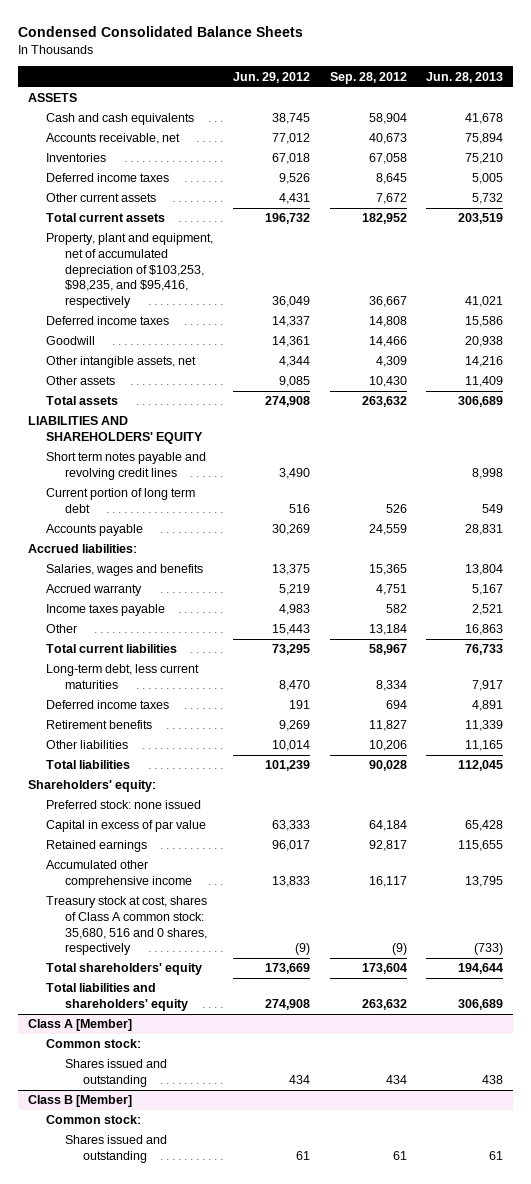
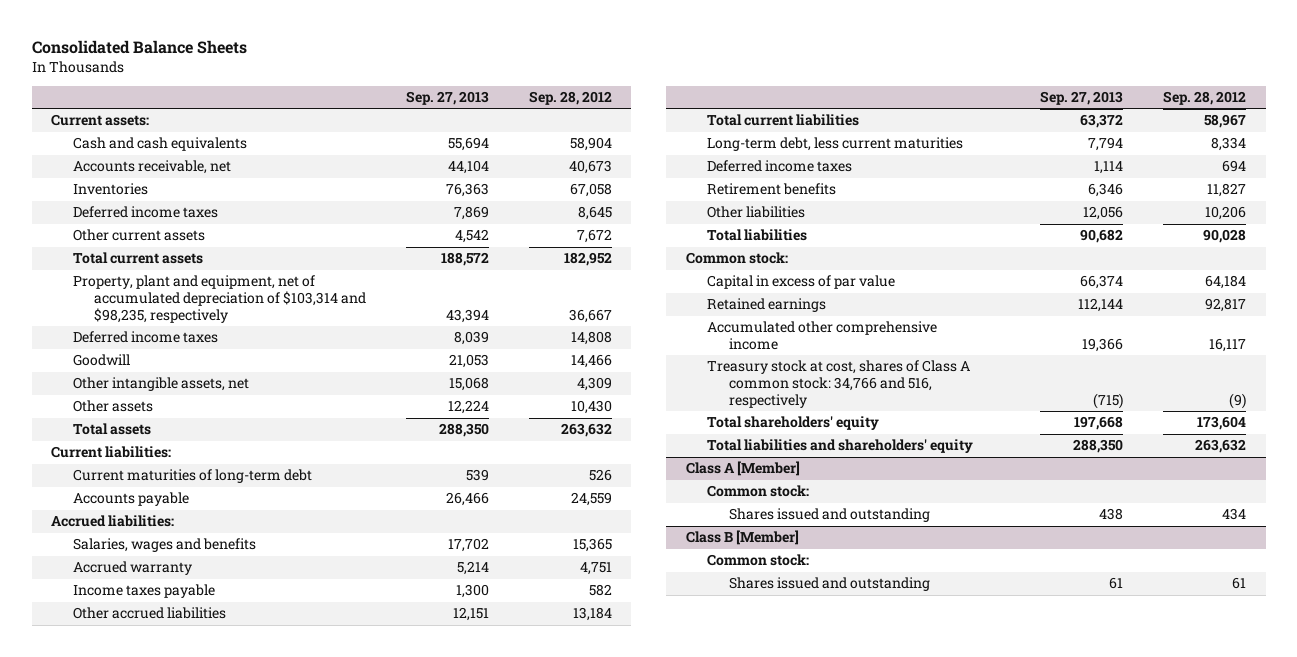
- Condensed Consolidated Balance Sheets
+ Consolidated Balance Sheets
- | Jun. 29, 2012 | Sep. 28, 2012 | Jun. 28, 2013
+ | Sep. 27, 2013 | Sep. 28, 2012
- ASSETS
+ Current assets:
- Property, plant and equipment, net of accumulated depreciation of $103,253, $98,235, and $95,416, respectively | 36,049 | 36,667 | 41,021
+ Property, plant and equipment, net of accumulated depreciation of $103,314 and $98,235, respectively | 43,394 | 36,667
- LIABILITIES AND SHAREHOLDERS' EQUITY
- Short term notes payable and revolving credit lines | 3,490 | | 8,998
- Current portion of long term debt | 516 | 526 | 549
+ Current liabilities:
+ Current maturities of long-term debt | 539 | 526
- Other | 15,443 | 13,184 | 16,863
+ Other accrued liabilities | 12,151 | 13,184
- Shareholders' equity:
- Preferred stock: none issued
+ Common stock:
- Treasury stock at cost, shares of Class A common stock: 35,680, 516 and 0 shares, respectively | (9) | (9) | (733)
+ Treasury stock at cost, shares of Class A common stock: 34,766 and 516, respectively | (715) | (9)

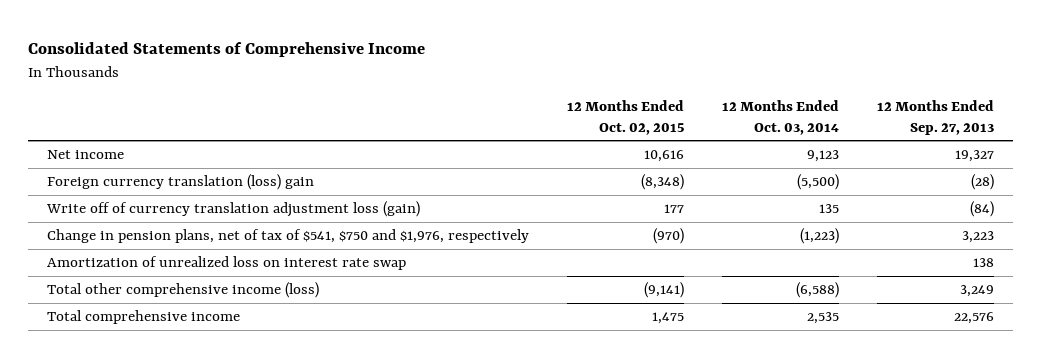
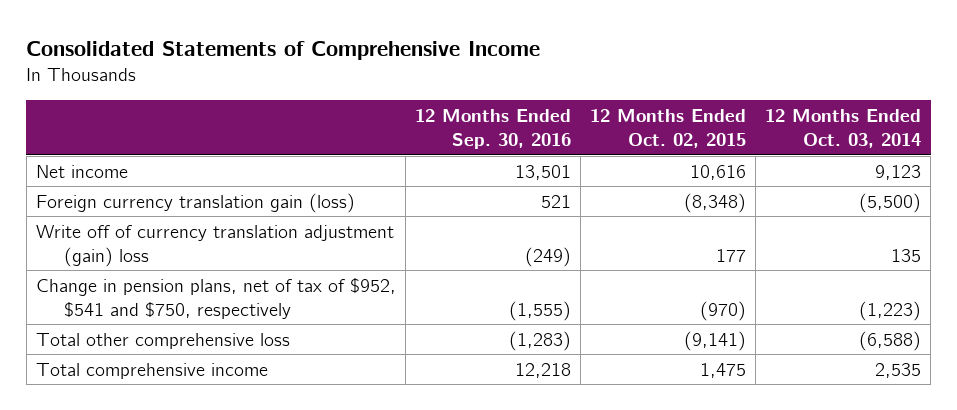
- | 12 Months Ended Oct. 02, 2015 | 12 Months Ended Oct. 03, 2014 | 12 Months Ended Sep. 27, 2013
+ | 12 Months Ended Sep. 30, 2016 | 12 Months Ended Oct. 02, 2015 | 12 Months Ended Oct. 03, 2014
- Foreign currency translation (loss) gain | (8,348) | (5,500) | (28)
- Write off of currency translation adjustment loss (gain) | 177 | 135 | (84)
- Change in pension plans, net of tax of $541, $750 and $1,976, respectively | (970) | (1,223) | 3,223
- Amortization of unrealized loss on interest rate swap | | | 138
- Total other comprehensive income (loss) | (9,141) | (6,588) | 3,249
+ Foreign currency translation gain (loss) | 521 | (8,348) | (5,500)
+ Write off of currency translation adjustment (gain) loss | (249) | 177 | 135
+ Change in pension plans, net of tax of $952, $541 and $750, respectively | (1,555) | (970) | (1,223)
+ Total other comprehensive loss | (1,283) | (9,141) | (6,588)

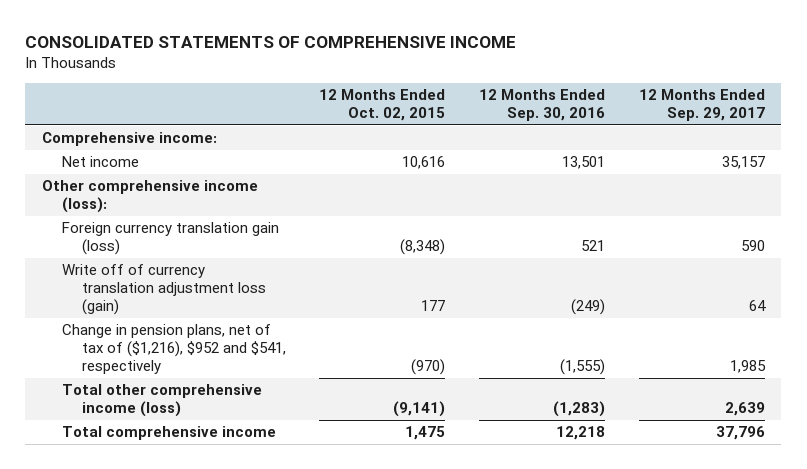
- Consolidated Statements of Comprehensive Income
+ CONSOLIDATED STATEMENTS OF COMPREHENSIVE INCOME
- | 12 Months Ended Sep. 30, 2016 | 12 Months Ended Oct. 02, 2015 | 12 Months Ended Oct. 03, 2014
+ | 12 Months Ended Oct. 02, 2015 | 12 Months Ended Sep. 30, 2016 | 12 Months Ended Sep. 29, 2017
+ Comprehensive income:
+ Other comprehensive income (loss):
- Write off of currency translation adjustment (gain) loss | (249) | 177 | 135
- Change in pension plans, net of tax of $952, $541 and $750, respectively | (1,555) | (970) | (1,223)
- Total other comprehensive loss | (1,283) | (9,141) | (6,588)
+ Write off of currency translation adjustment loss (gain) | 177 | (249) | 64
+ Change in pension plans, net of tax of ($1,216), $952 and $541, respectively | (970) | (1,555) | 1,985
+ Total other comprehensive income (loss) | (9,141) | (1,283) | 2,639

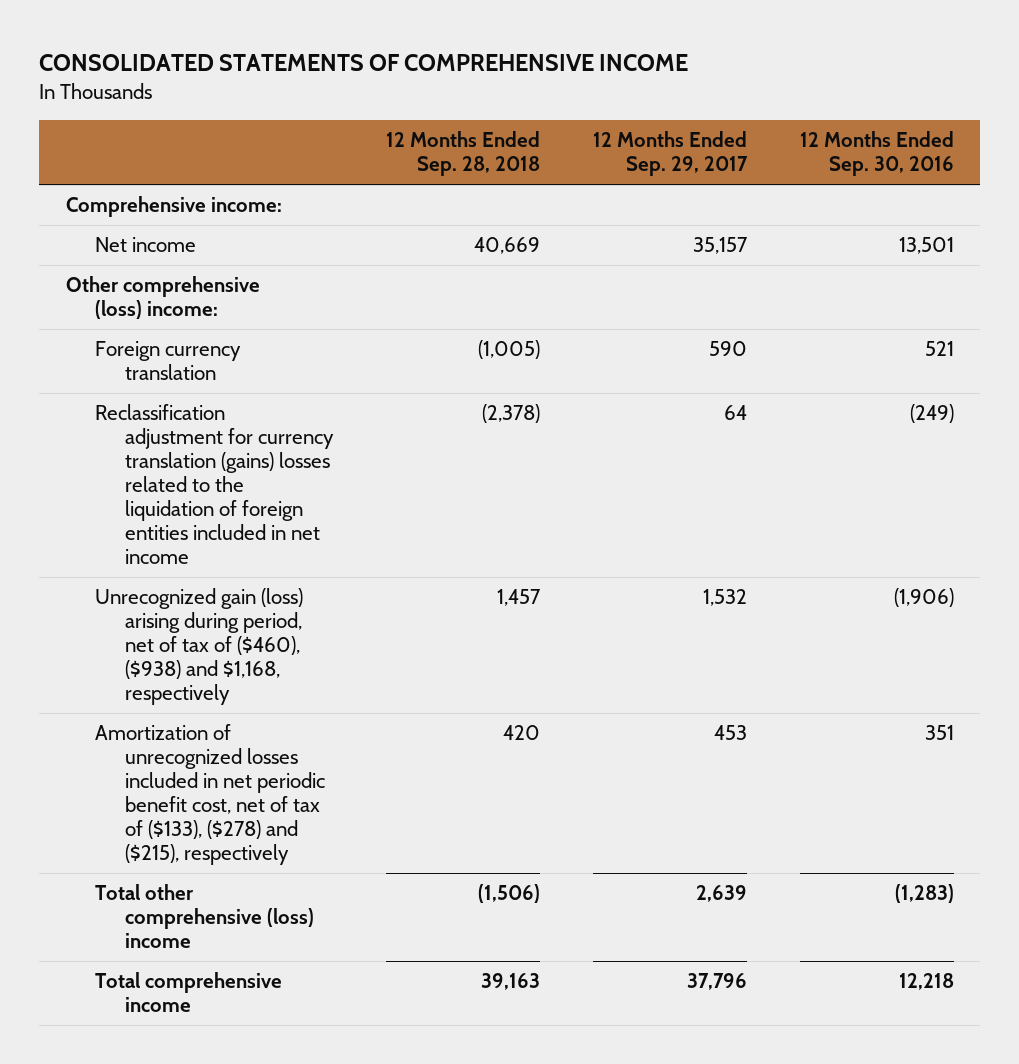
- | 12 Months Ended Oct. 02, 2015 | 12 Months Ended Sep. 30, 2016 | 12 Months Ended Sep. 29, 2017
+ | 12 Months Ended Sep. 28, 2018 | 12 Months Ended Sep. 29, 2017 | 12 Months Ended Sep. 30, 2016
- Other comprehensive income (loss):
- Foreign currency translation gain (loss) | (8,348) | 521 | 590
- Write off of currency translation adjustment loss (gain) | 177 | (249) | 64
- Change in pension plans, net of tax of ($1,216), $952 and $541, respectively | (970) | (1,555) | 1,985
- Total other comprehensive income (loss) | (9,141) | (1,283) | 2,639
+ Other comprehensive (loss) income:
+ Foreign currency translation | (1,005) | 590 | 521
+ Reclassification adjustment for currency translation (gains) losses related to the liquidation of foreign entities included in net income | (2,378) | 64 | (249)
+ Unrecognized gain (loss) arising during period, net of tax of ($460), ($938) and $1,168, respectively | 1,457 | 1,532 | (1,906)
+ Amortization of unrecognized losses included in net periodic benefit cost, net of tax of ($133), ($278) and ($215), respectively | 420 | 453 | 351
+ Total other comprehensive (loss) income | (1,506) | 2,639 | (1,283)

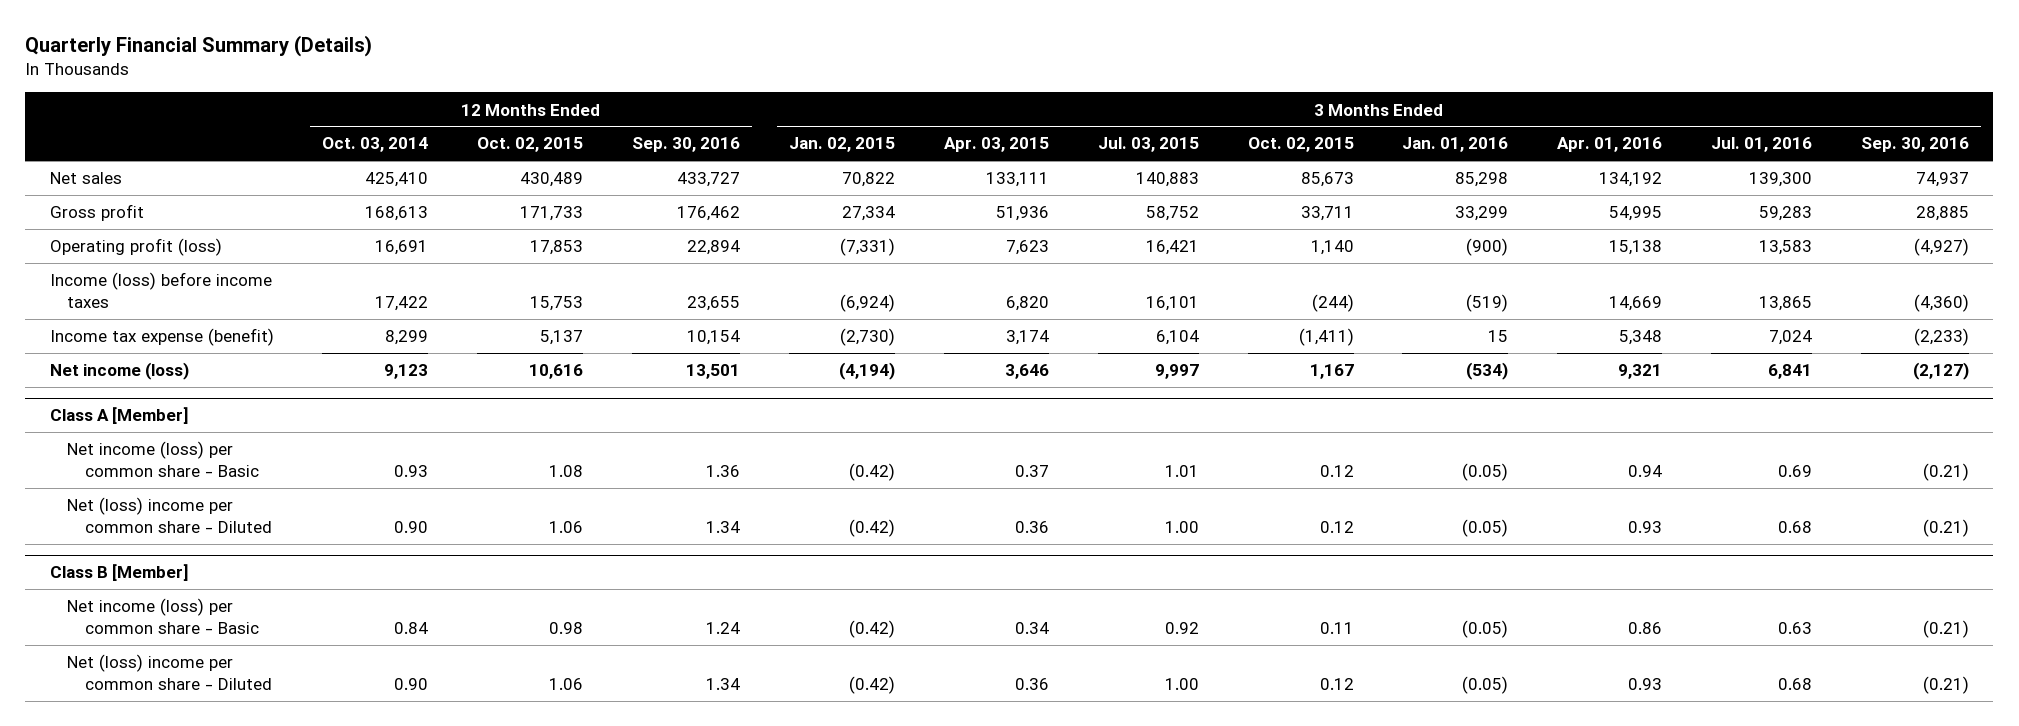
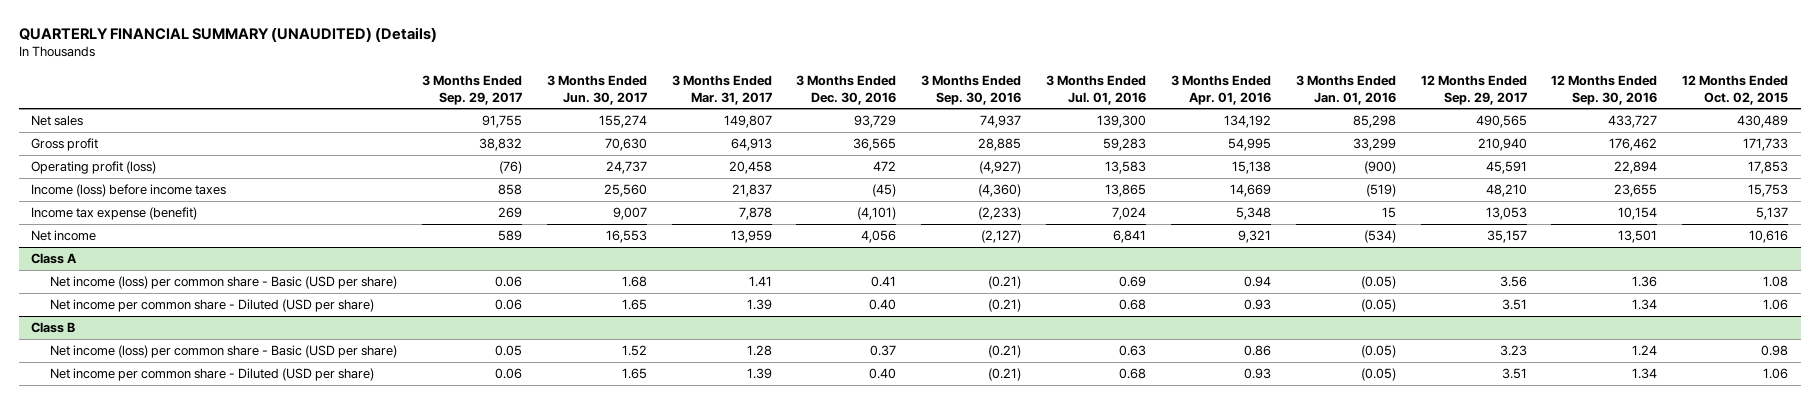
- Quarterly Financial Summary (Details)
+ QUARTERLY FINANCIAL SUMMARY (UNAUDITED) (Details)
- | 12 Months Ended Oct. 03, 2014 | 12 Months Ended Oct. 02, 2015 | 12 Months Ended Sep. 30, 2016 | 3 Months Ended Jan. 02, 2015 | 3 Months Ended Apr. 03, 2015 | 3 Months Ended Jul. 03, 2015 | 3 Months Ended Oct. 02, 2015 | 3 Months Ended Jan. 01, 2016 | 3 Months Ended Apr. 01, 2016 | 3 Months Ended Jul. 01, 2016 | 3 Months Ended Sep. 30, 2016
+ | 3 Months Ended Sep. 29, 2017 | 3 Months Ended Jun. 30, 2017 | 3 Months Ended Mar. 31, 2017 | 3 Months Ended Dec. 30, 2016 | 3 Months Ended Sep. 30, 2016 | 3 Months Ended Jul. 01, 2016 | 3 Months Ended Apr. 01, 2016 | 3 Months Ended Jan. 01, 2016 | 12 Months Ended Sep. 29, 2017 | 12 Months Ended Sep. 30, 2016 | 12 Months Ended Oct. 02, 2015
- Net income (loss) | 9,123 | 10,616 | 13,501 | (4,194) | 3,646 | 9,997 | 1,167 | (534) | 9,321 | 6,841 | (2,127)
- Class A [Member]
- Net income (loss) per common share - Basic | 0.93 | 1.08 | 1.36 | (0.42) | 0.37 | 1.01 | 0.12 | (0.05) | 0.94 | 0.69 | (0.21)
- Net (loss) income per common share - Diluted | 0.90 | 1.06 | 1.34 | (0.42) | 0.36 | 1.00 | 0.12 | (0.05) | 0.93 | 0.68 | (0.21)
- Class B [Member]
- Net income (loss) per common share - Basic | 0.84 | 0.98 | 1.24 | (0.42) | 0.34 | 0.92 | 0.11 | (0.05) | 0.86 | 0.63 | (0.21)
- Net (loss) income per common share - Diluted | 0.90 | 1.06 | 1.34 | (0.42) | 0.36 | 1.00 | 0.12 | (0.05) | 0.93 | 0.68 | (0.21)
+ Net income | 589 | 16,553 | 13,959 | 4,056 | (2,127) | 6,841 | 9,321 | (534) | 35,157 | 13,501 | 10,616
+ Class A
+ Net income (loss) per common share - Basic (USD per share) | 0.06 | 1.68 | 1.41 | 0.41 | (0.21) | 0.69 | 0.94 | (0.05) | 3.56 | 1.36 | 1.08
+ Net income per common share - Diluted (USD per share) | 0.06 | 1.65 | 1.39 | 0.40 | (0.21) | 0.68 | 0.93 | (0.05) | 3.51 | 1.34 | 1.06
+ Class B
+ Net income (loss) per common share - Basic (USD per share) | 0.05 | 1.52 | 1.28 | 0.37 | (0.21) | 0.63 | 0.86 | (0.05) | 3.23 | 1.24 | 0.98
+ Net income per common share - Diluted (USD per share) | 0.06 | 1.65 | 1.39 | 0.40 | (0.21) | 0.68 | 0.93 | (0.05) | 3.51 | 1.34 | 1.06

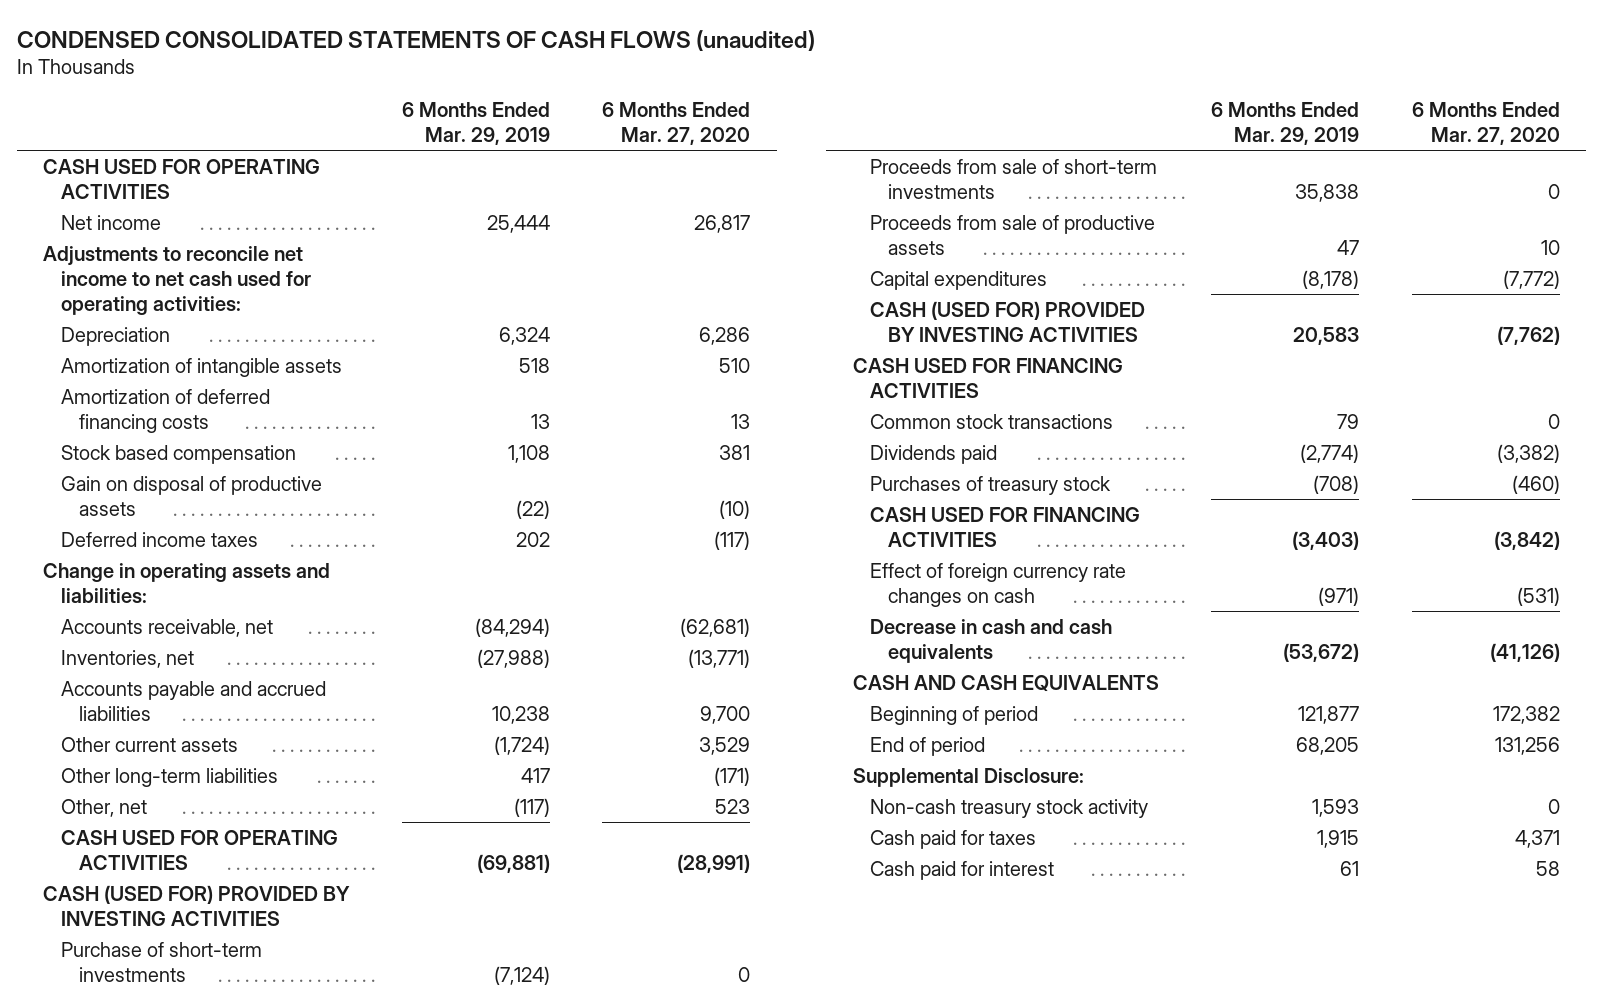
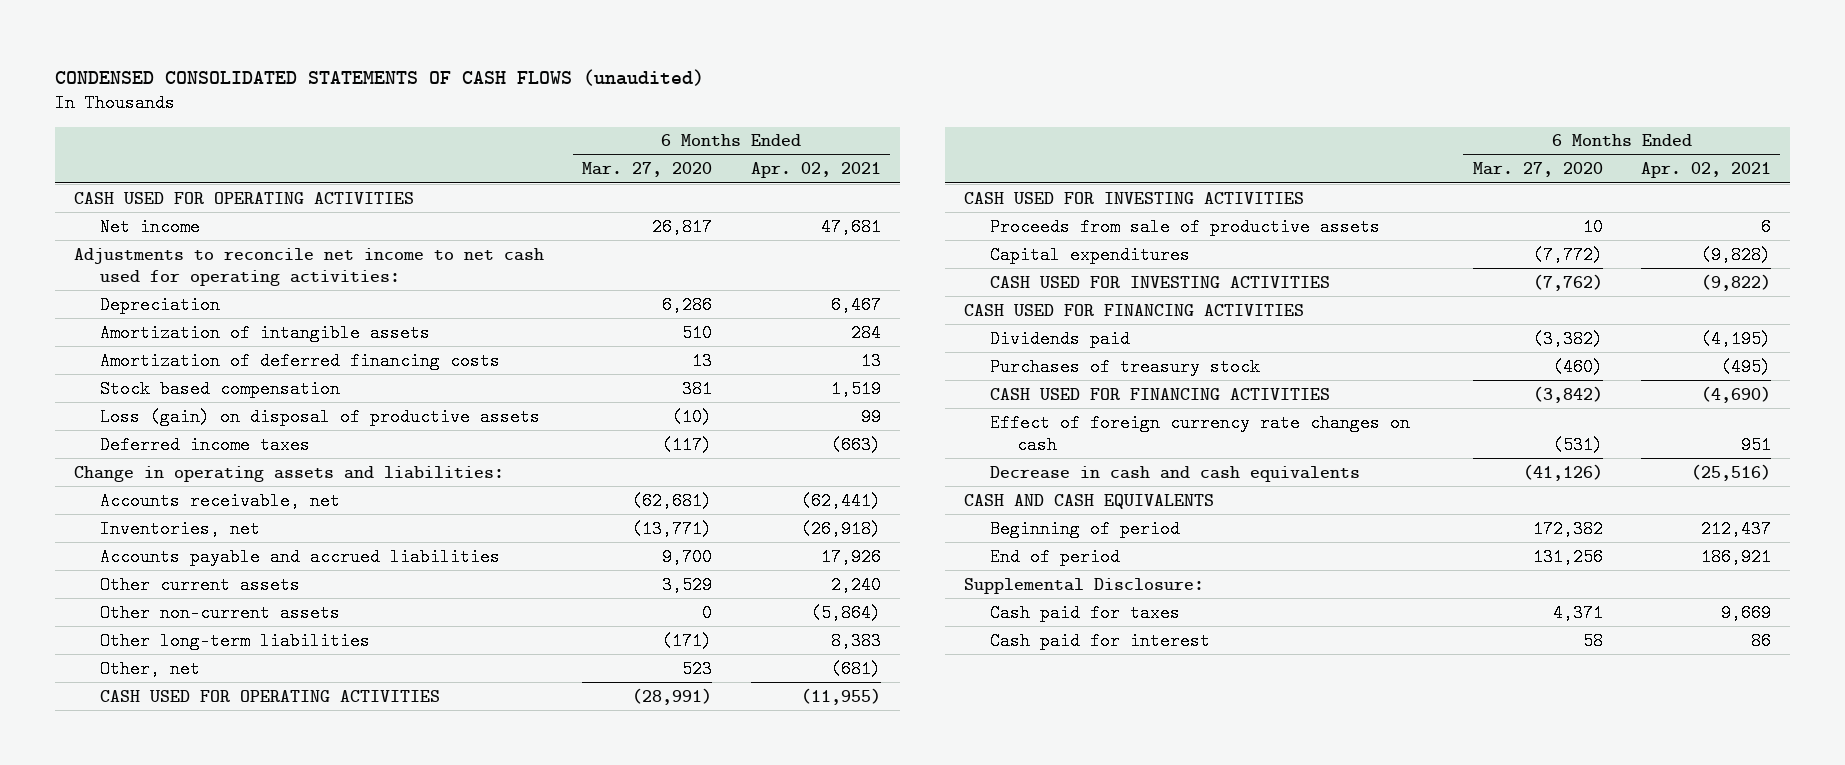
- | 6 Months Ended Mar. 29, 2019 | 6 Months Ended Mar. 27, 2020
+ | 6 Months Ended Mar. 27, 2020 | 6 Months Ended Apr. 02, 2021
- Gain on disposal of productive assets | (22) | (10)
+ Loss (gain) on disposal of productive assets | (10) | 99
+ Other non-current assets | 0 | (5,864)
- CASH (USED FOR) PROVIDED BY INVESTING ACTIVITIES
- Purchase of short-term investments | (7,124) | 0
- Proceeds from sale of short-term investments | 35,838 | 0
+ CASH USED FOR INVESTING ACTIVITIES
- CASH (USED FOR) PROVIDED BY INVESTING ACTIVITIES | 20,583 | (7,762)
+ CASH USED FOR INVESTING ACTIVITIES | (7,762) | (9,822)
- Common stock transactions | 79 | 0
- Non-cash treasury stock activity | 1,593 | 0

